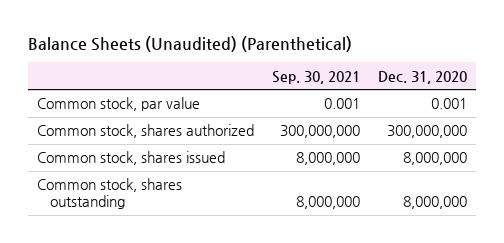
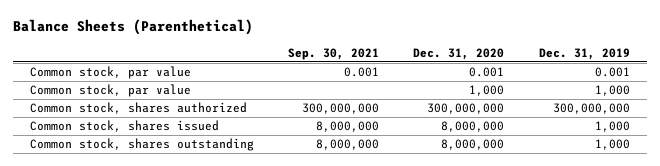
- Balance Sheets (Unaudited) (Parenthetical)
+ Balance Sheets (Parenthetical)
- | Sep. 30, 2021 | Dec. 31, 2020
+ | Sep. 30, 2021 | Dec. 31, 2020 | Dec. 31, 2019
+ Common stock, par value | | 1,000 | 1,000

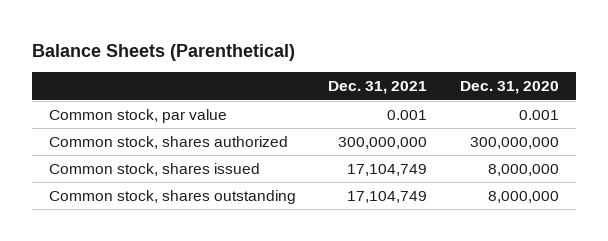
- | Sep. 30, 2021 | Dec. 31, 2020 | Dec. 31, 2019
+ | Dec. 31, 2021 | Dec. 31, 2020
- Common stock, par value | | 1,000 | 1,000

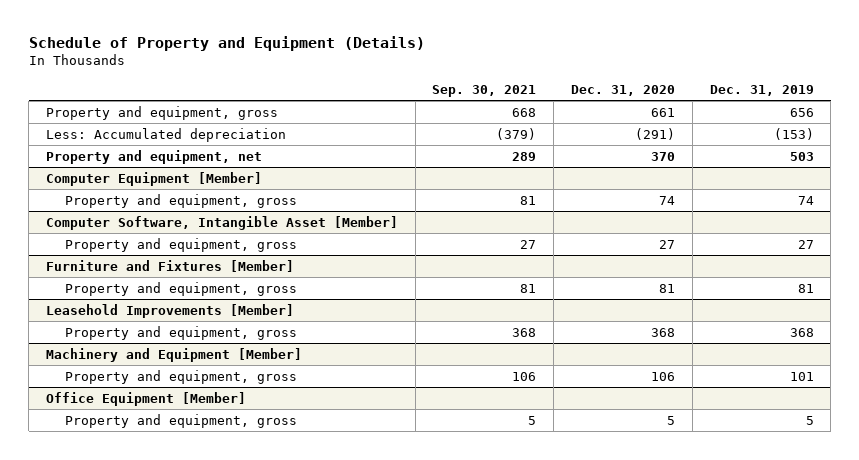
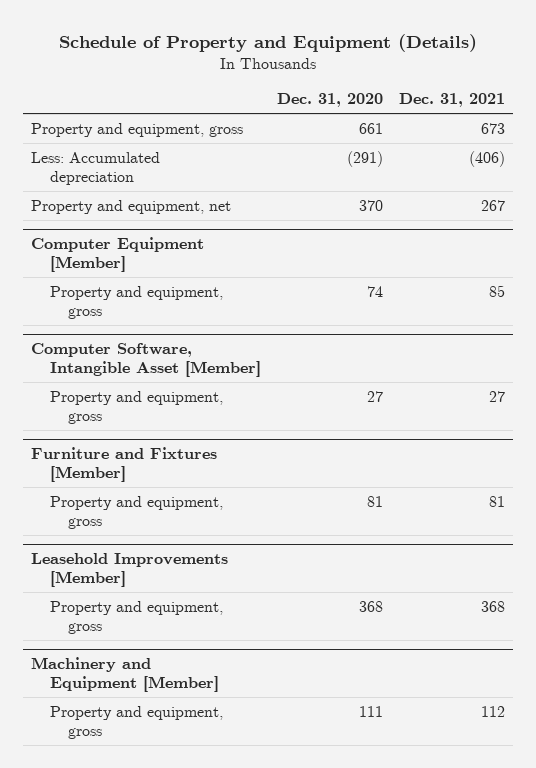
- | Sep. 30, 2021 | Dec. 31, 2020 | Dec. 31, 2019
+ | Dec. 31, 2020 | Dec. 31, 2021
@ Machinery and Equipment [Member]
- Property and equipment, gross | 106 | 106 | 101
- Office Equipment [Member]
- Property and equipment, gross | 5 | 5 | 5
@ Machinery and Equipment [Member]
+ Property and equipment, gross | 111 | 112

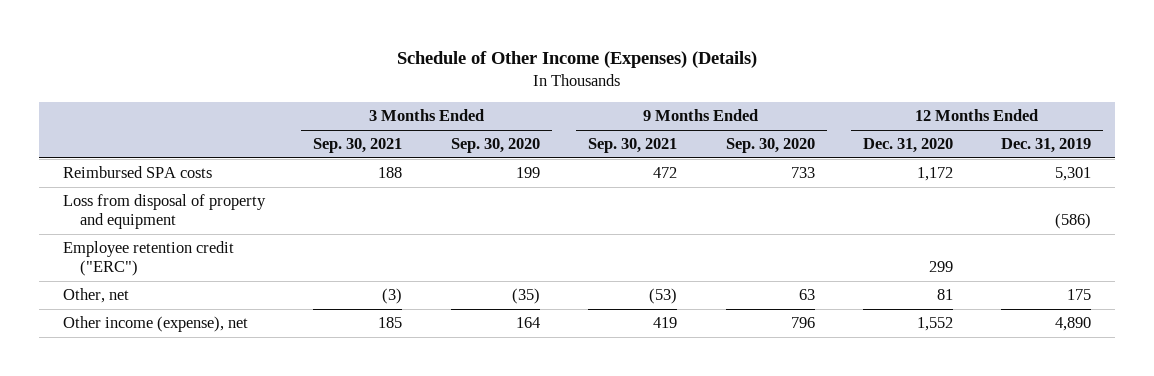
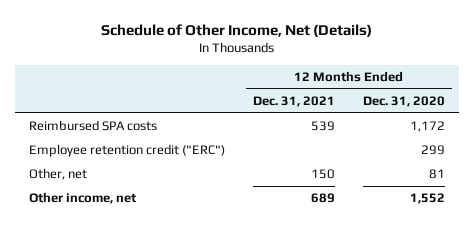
- Schedule of Other Income (Expenses) (Details)
+ Schedule of Other Income, Net (Details)
- | 3 Months Ended Sep. 30, 2021 | 3 Months Ended Sep. 30, 2020 | 9 Months Ended Sep. 30, 2021 | 9 Months Ended Sep. 30, 2020 | 12 Months Ended Dec. 31, 2020 | 12 Months Ended Dec. 31, 2019
+ | 12 Months Ended Dec. 31, 2021 | 12 Months Ended Dec. 31, 2020
- Loss from disposal of property and equipment | | | | | | (586)
- Other income (expense), net | 185 | 164 | 419 | 796 | 1,552 | 4,890
+ Other income, net | 689 | 1,552

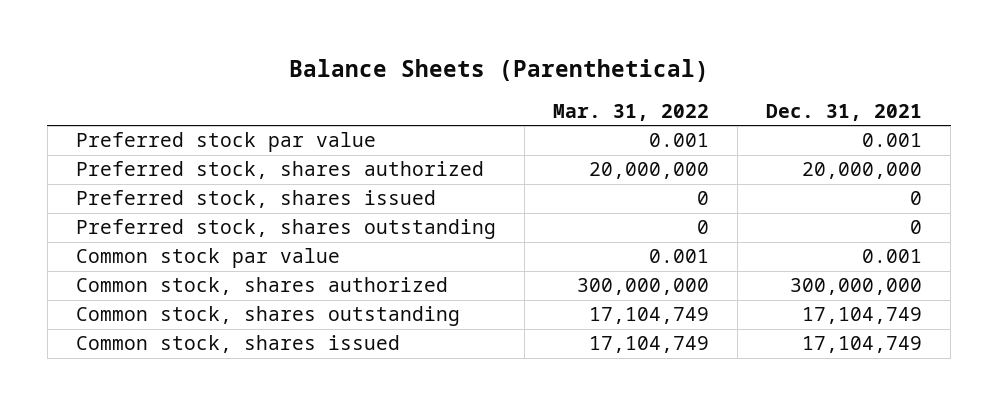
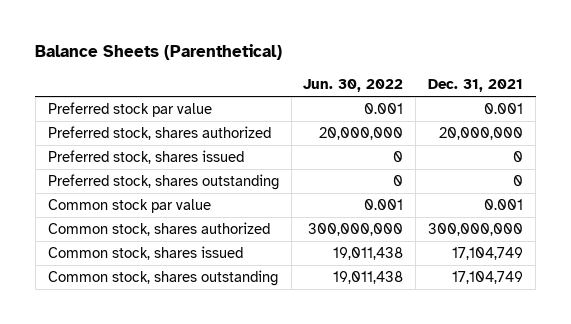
- | Mar. 31, 2022 | Dec. 31, 2021
+ | Jun. 30, 2022 | Dec. 31, 2021
moved down: Common stock, shares outstanding | 19,011,438 | 17,104,749

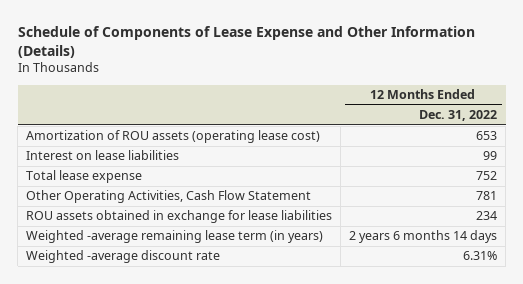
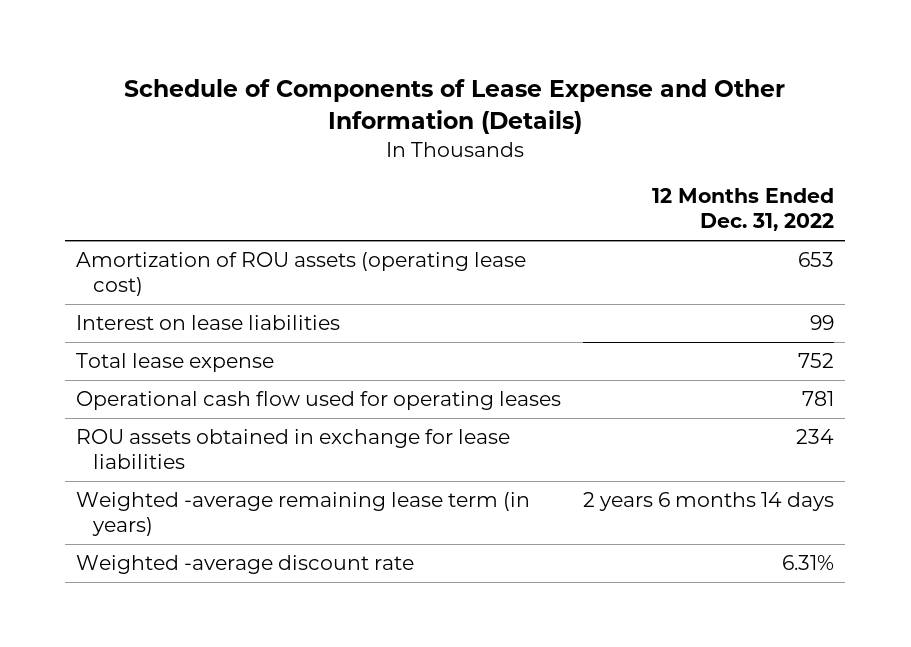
- Other Operating Activities, Cash Flow Statement | 781
+ Operational cash flow used for operating leases | 781

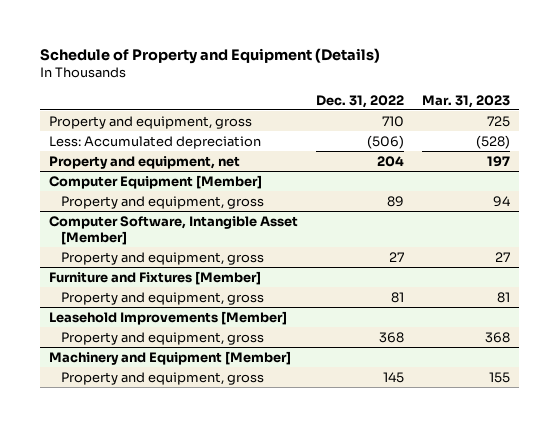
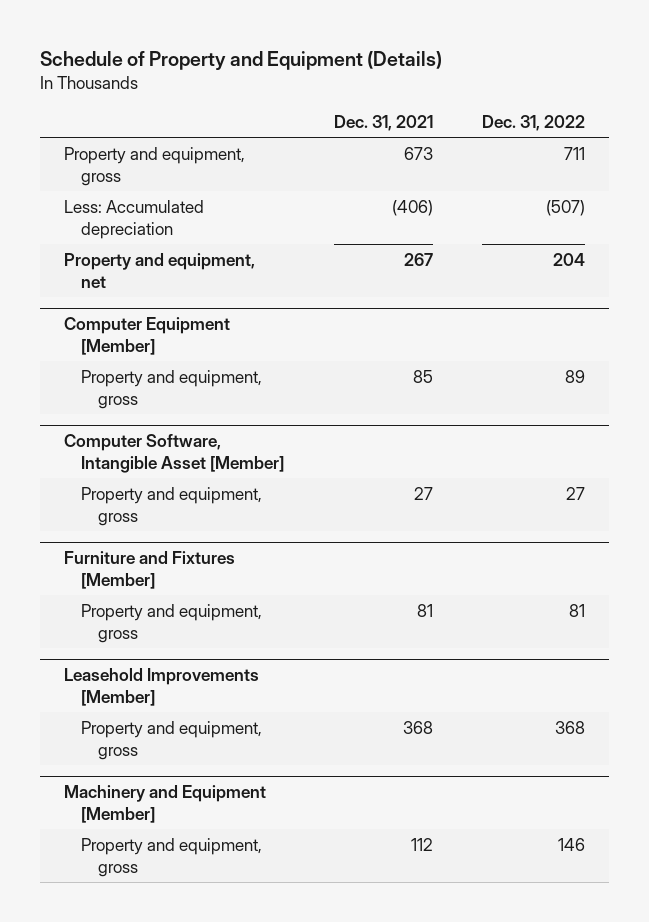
- | Dec. 31, 2022 | Mar. 31, 2023
+ | Dec. 31, 2021 | Dec. 31, 2022
- Property and equipment, gross | 710 | 725
- Less: Accumulated depreciation | (506) | (528)
+ Property and equipment, gross | 673 | 711
+ Less: Accumulated depreciation | (406) | (507)
@ Machinery and Equipment [Member]
- Property and equipment, gross | 145 | 155
+ Property and equipment, gross | 112 | 146

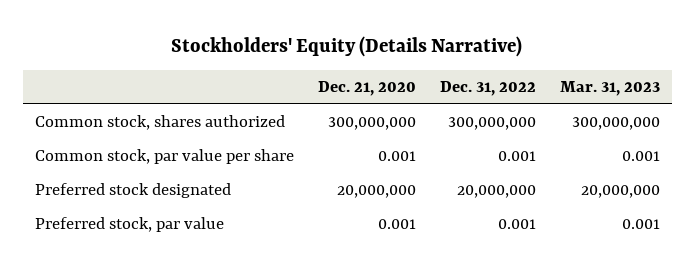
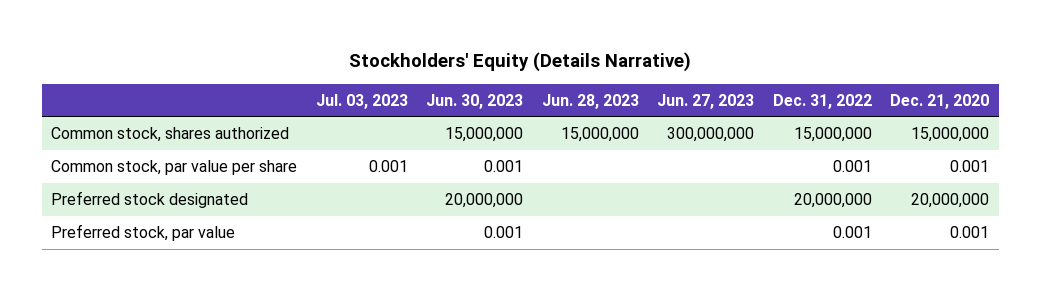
- | Dec. 21, 2020 | Dec. 31, 2022 | Mar. 31, 2023
+ | Jul. 03, 2023 | Jun. 30, 2023 | Jun. 28, 2023 | Jun. 27, 2023 | Dec. 31, 2022 | Dec. 21, 2020
- Common stock, shares authorized | 300,000,000 | 300,000,000 | 300,000,000
+ Common stock, shares authorized | | 15,000,000 | 15,000,000 | 300,000,000 | 15,000,000 | 15,000,000

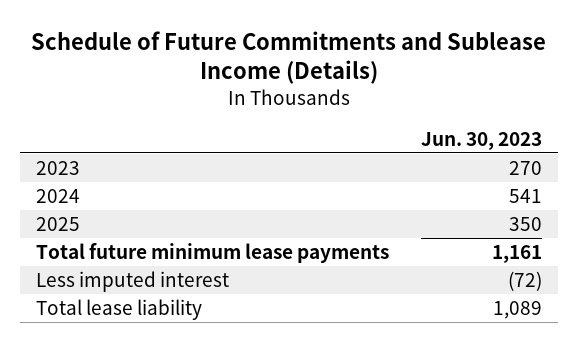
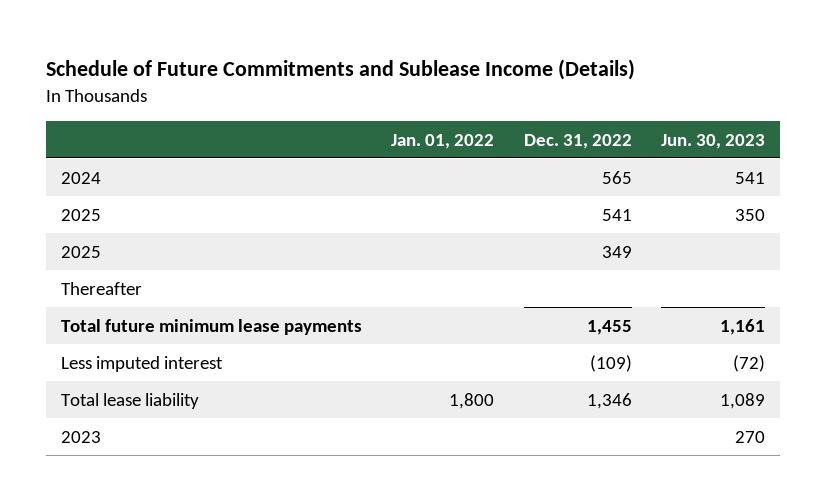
- | Jun. 30, 2023
+ | Jan. 01, 2022 | Dec. 31, 2022 | Jun. 30, 2023
+ 2025 | | 349 |
+ Thereafter
moved down: 2023 | | | 270

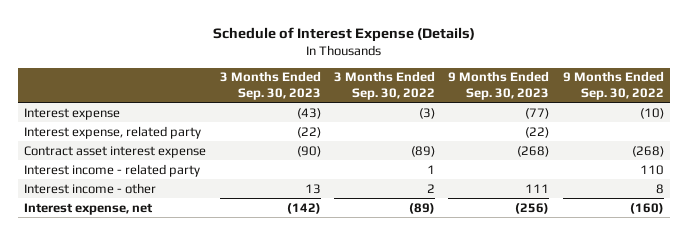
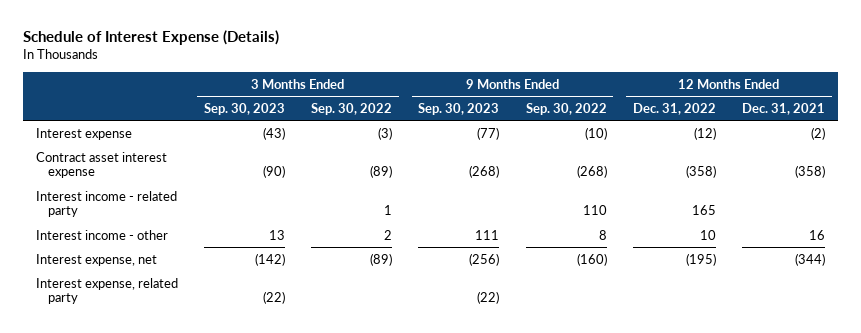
- | 3 Months Ended Sep. 30, 2023 | 3 Months Ended Sep. 30, 2022 | 9 Months Ended Sep. 30, 2023 | 9 Months Ended Sep. 30, 2022
+ | 3 Months Ended Sep. 30, 2023 | 3 Months Ended Sep. 30, 2022 | 9 Months Ended Sep. 30, 2023 | 9 Months Ended Sep. 30, 2022 | 12 Months Ended Dec. 31, 2022 | 12 Months Ended Dec. 31, 2021
moved down: Interest expense, related party | (22) | | (22) | | |

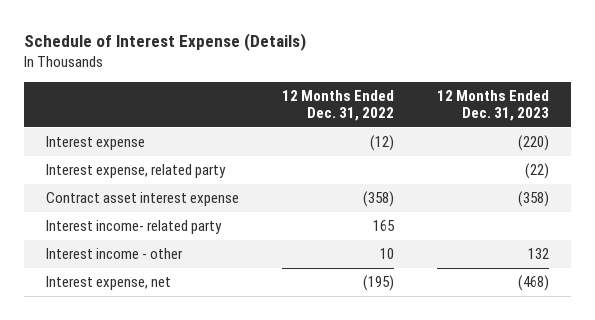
- | 3 Months Ended Sep. 30, 2023 | 3 Months Ended Sep. 30, 2022 | 9 Months Ended Sep. 30, 2023 | 9 Months Ended Sep. 30, 2022 | 12 Months Ended Dec. 31, 2022 | 12 Months Ended Dec. 31, 2021
+ | 12 Months Ended Dec. 31, 2022 | 12 Months Ended Dec. 31, 2023
moved up: Interest expense, related party | | (22)
- Interest income - related party | | 1 | | 110 | 165 |
+ Interest income- related party | 165 |

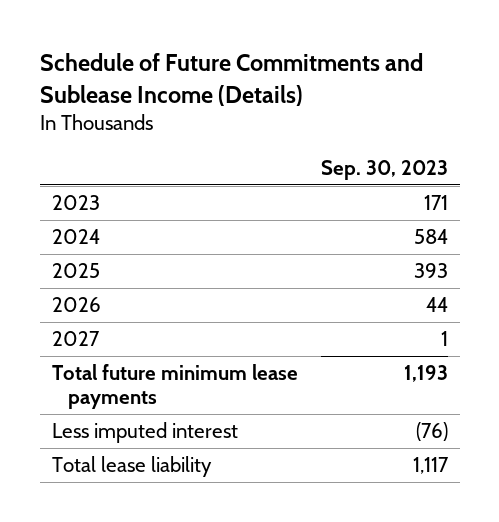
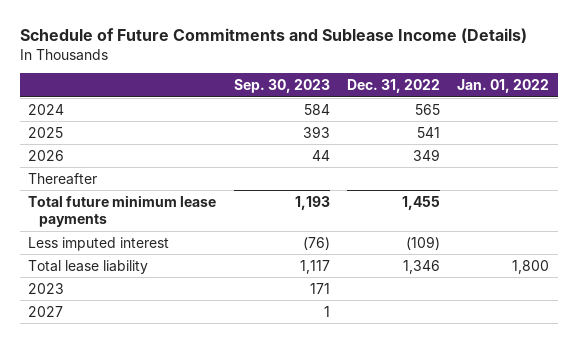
- | Sep. 30, 2023
+ | Sep. 30, 2023 | Dec. 31, 2022 | Jan. 01, 2022
+ Thereafter
moved down: 2023 | 171 | |
moved down: 2027 | 1 | |

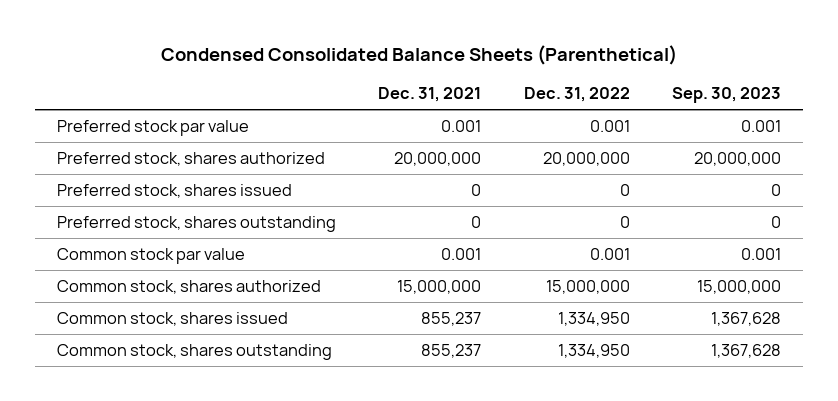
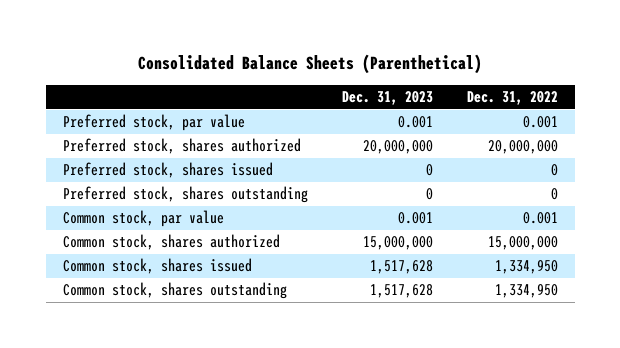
- Condensed Consolidated Balance Sheets (Parenthetical)
+ Consolidated Balance Sheets (Parenthetical)
- | Dec. 31, 2021 | Dec. 31, 2022 | Sep. 30, 2023
+ | Dec. 31, 2023 | Dec. 31, 2022
- Preferred stock par value | 0.001 | 0.001 | 0.001
+ Preferred stock, par value | 0.001 | 0.001
- Common stock par value | 0.001 | 0.001 | 0.001
+ Common stock, par value | 0.001 | 0.001

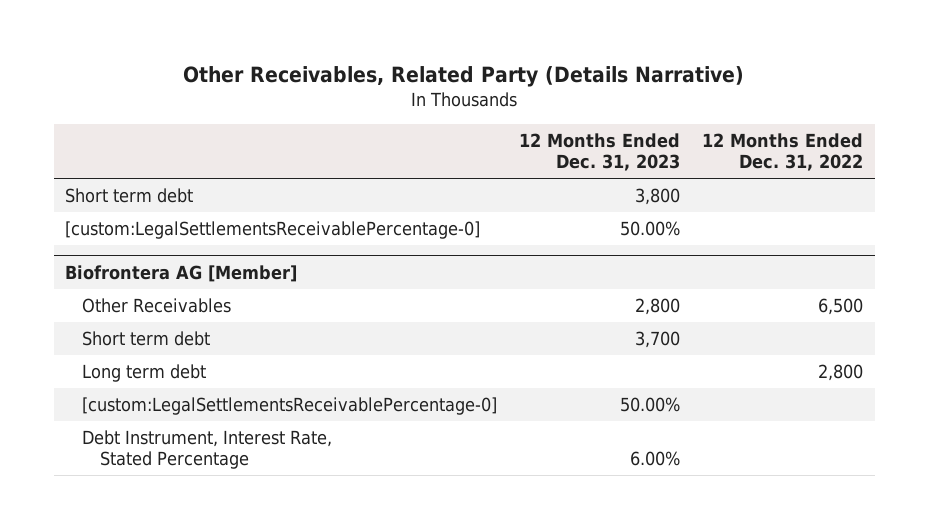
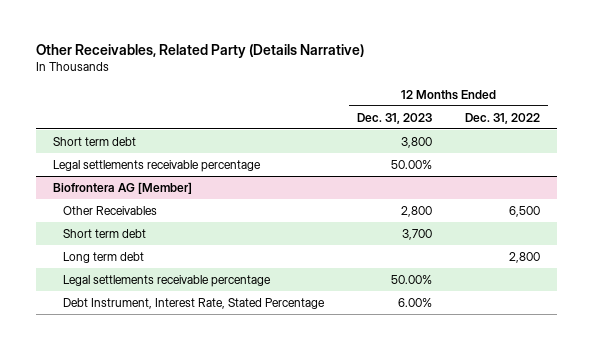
- [custom:LegalSettlementsReceivablePercentage-0] | 50.00% |
+ Legal settlements receivable percentage | 50.00% |
@ Biofrontera AG [Member]
- [custom:LegalSettlementsReceivablePercentage-0] | 50.00% |
+ Legal settlements receivable percentage | 50.00% |

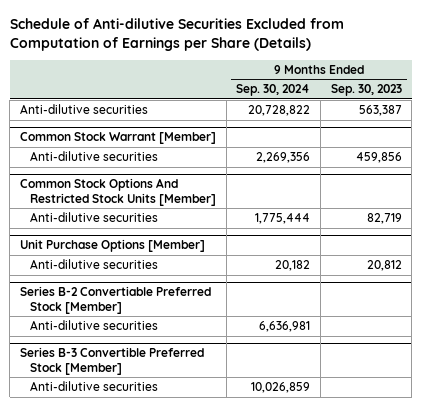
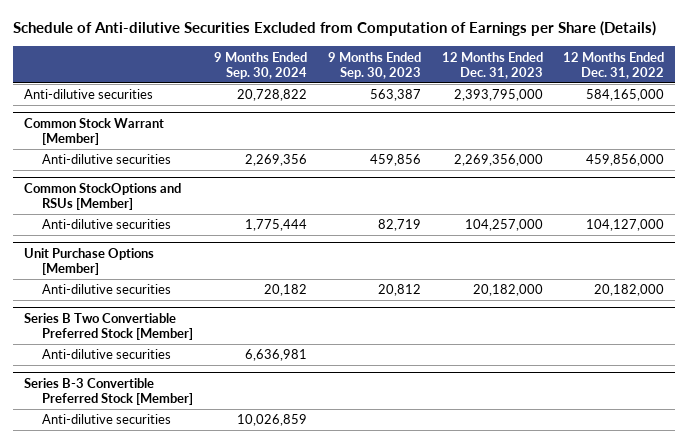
- | 9 Months Ended Sep. 30, 2024 | 9 Months Ended Sep. 30, 2023
+ | 9 Months Ended Sep. 30, 2024 | 9 Months Ended Sep. 30, 2023 | 12 Months Ended Dec. 31, 2023 | 12 Months Ended Dec. 31, 2022
- Common Stock Options And Restricted Stock Units [Member]
+ Common StockOptions and RSUs [Member]
- Series B-2 Convertiable Preferred Stock [Member]
+ Series B Two Convertiable Preferred Stock [Member]

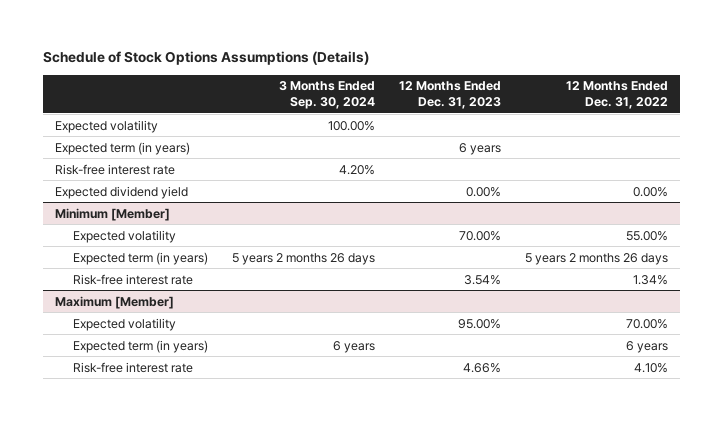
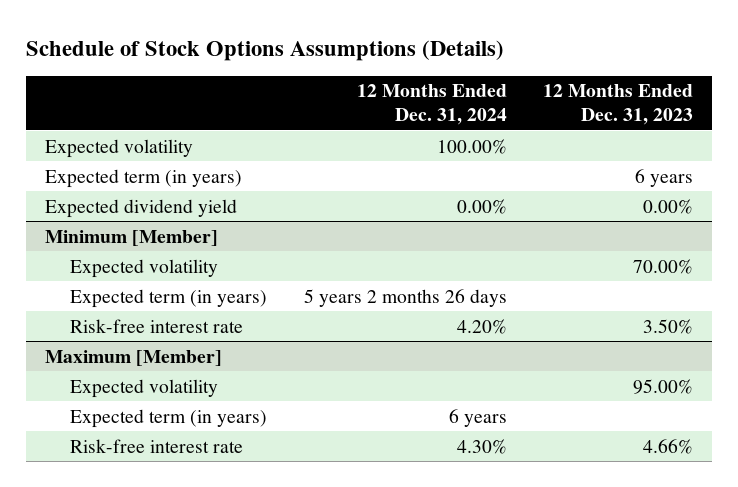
- | 3 Months Ended Sep. 30, 2024 | 12 Months Ended Dec. 31, 2023 | 12 Months Ended Dec. 31, 2022
+ | 12 Months Ended Dec. 31, 2024 | 12 Months Ended Dec. 31, 2023
- Risk-free interest rate | 4.20% | |
@ Minimum [Member]
- Risk-free interest rate | | 3.54% | 1.34%
+ Risk-free interest rate | 4.20% | 3.50%

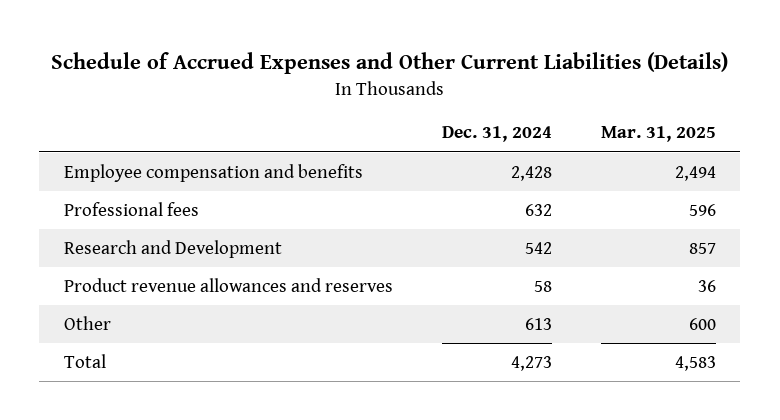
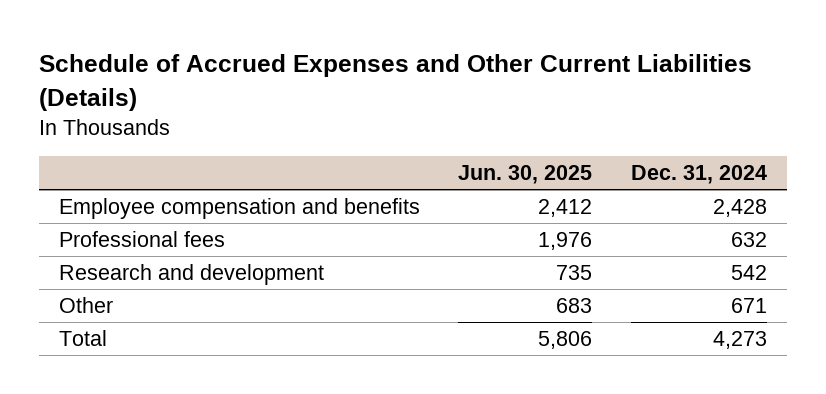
- | Dec. 31, 2024 | Mar. 31, 2025
+ | Jun. 30, 2025 | Dec. 31, 2024
- Research and Development | 542 | 857
- Product revenue allowances and reserves | 58 | 36
- Other | 613 | 600
+ Research and development | 735 | 542
+ Other | 683 | 671

